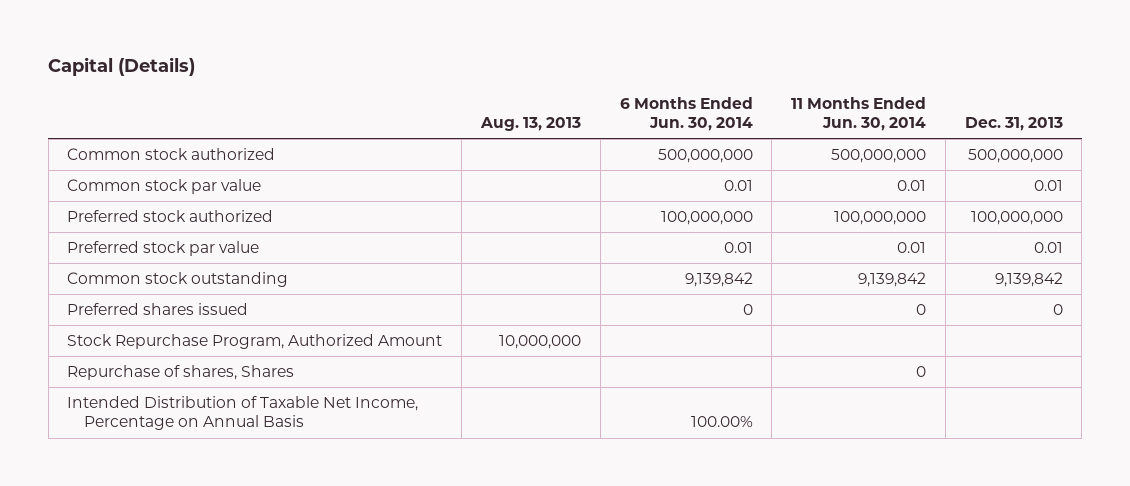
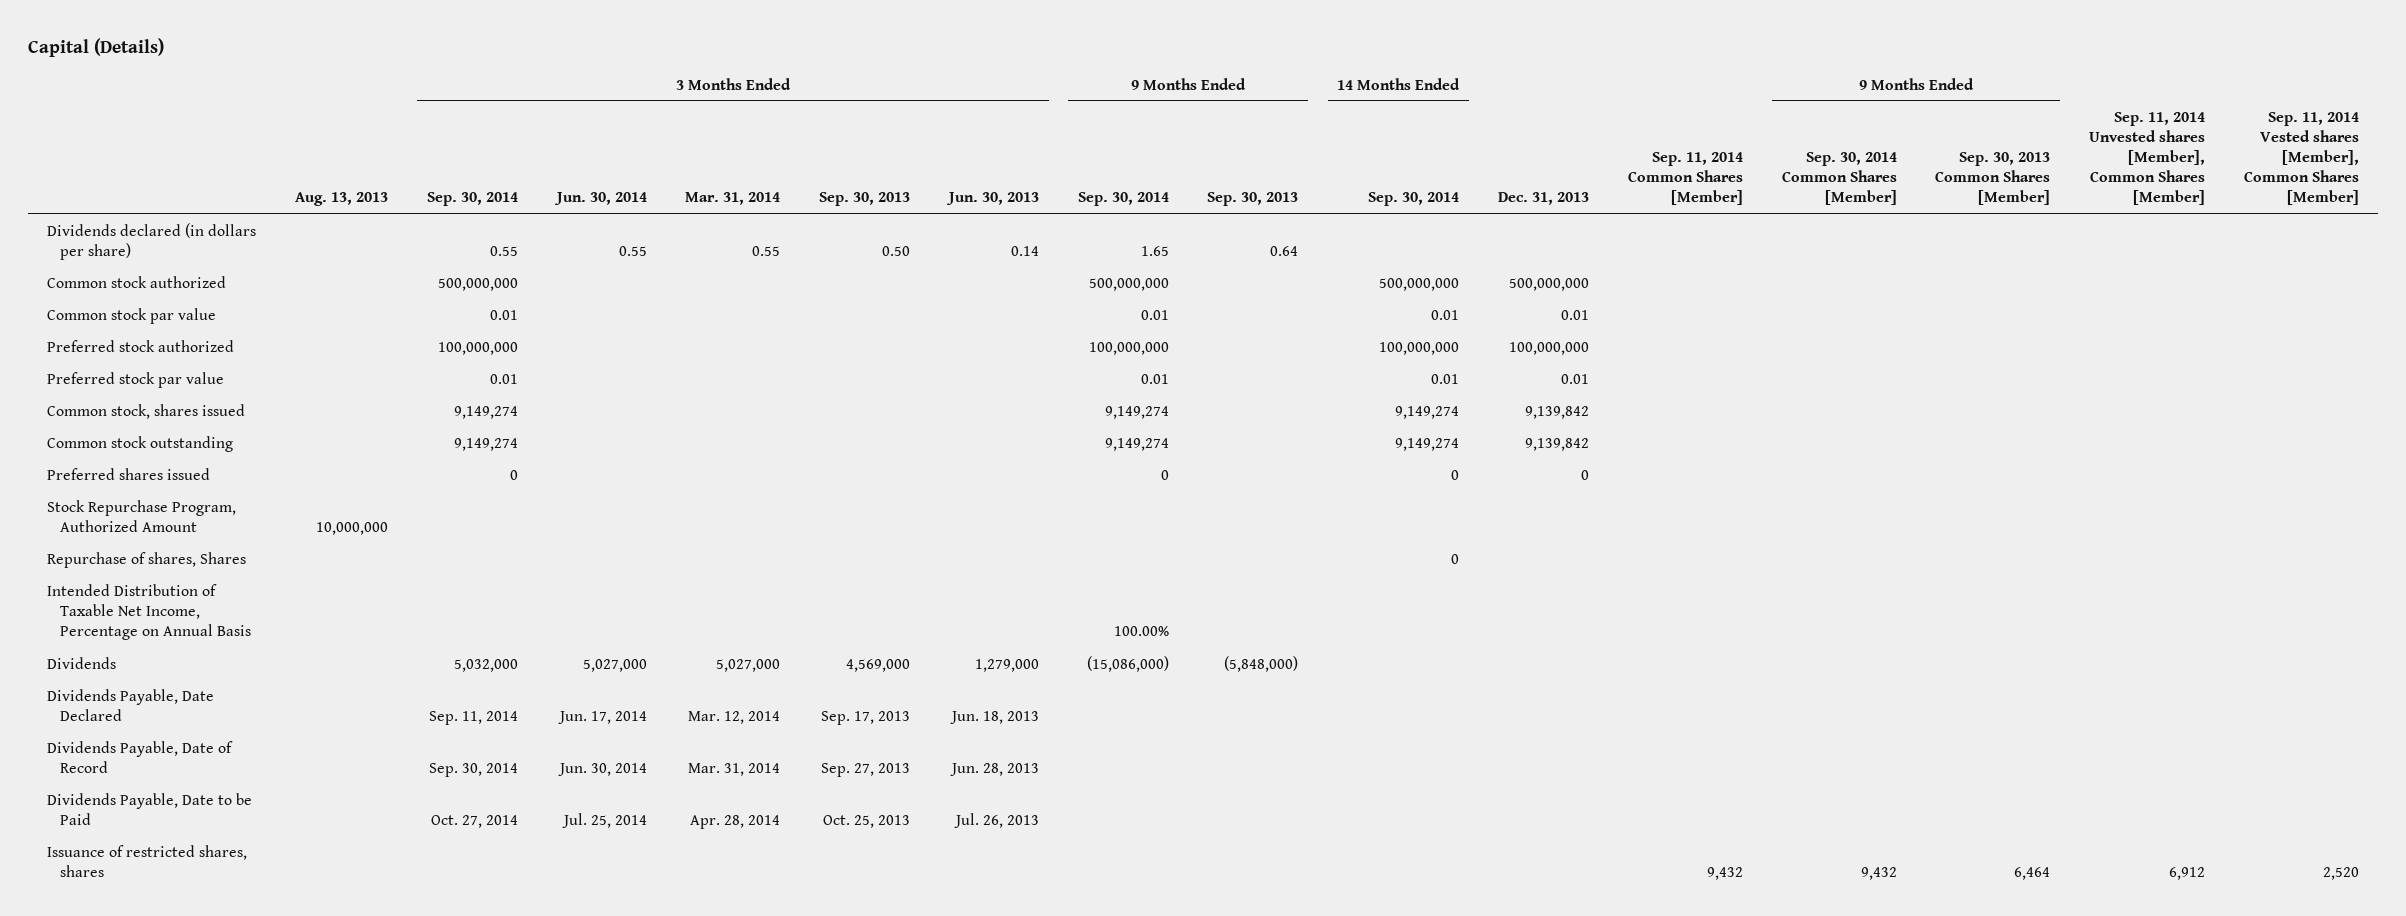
- | Aug. 13, 2013 | 6 Months Ended Jun. 30, 2014 | 11 Months Ended Jun. 30, 2014 | Dec. 31, 2013
+ | Aug. 13, 2013 | 3 Months Ended Sep. 30, 2014 | 3 Months Ended Jun. 30, 2014 | 3 Months Ended Mar. 31, 2014 | 3 Months Ended Sep. 30, 2013 | 3 Months Ended Jun. 30, 2013 | 9 Months Ended Sep. 30, 2014 | 9 Months Ended Sep. 30, 2013 | 14 Months Ended Sep. 30, 2014 | Dec. 31, 2013 | Sep. 11, 2014 Common Shares [Member] | 9 Months Ended Sep. 30, 2014 Common Shares [Member] | 9 Months Ended Sep. 30, 2013 Common Shares [Member] | Sep. 11, 2014 Unvested shares [Member], Common Shares [Member] | Sep. 11, 2014 Vested shares [Member], Common Shares [Member]
+ Dividends declared (in dollars per share) | | 0.55 | 0.55 | 0.55 | 0.50 | 0.14 | 1.65 | 0.64 | | | | | | |
+ Common stock, shares issued | | 9,149,274 | | | | | 9,149,274 | | 9,149,274 | 9,139,842 | | | | |
+ Dividends | | 5,032,000 | 5,027,000 | 5,027,000 | 4,569,000 | 1,279,000 | (15,086,000) | (5,848,000) | | | | | | |
+ Dividends Payable, Date Declared | | Sep. 11, 2014 | Jun. 17, 2014 | Mar. 12, 2014 | Sep. 17, 2013 | Jun. 18, 2013 | | | | | | | | |
+ Dividends Payable, Date of Record | | Sep. 30, 2014 | Jun. 30, 2014 | Mar. 31, 2014 | Sep. 27, 2013 | Jun. 28, 2013 | | | | | | | | |
+ Dividends Payable, Date to be Paid | | Oct. 27, 2014 | Jul. 25, 2014 | Apr. 28, 2014 | Oct. 25, 2013 | Jul. 26, 2013 | | | | | | | | |
+ Issuance of restricted shares, shares | | | | | | | | | | | 9,432 | 9,432 | 6,464 | 6,912 | 2,520

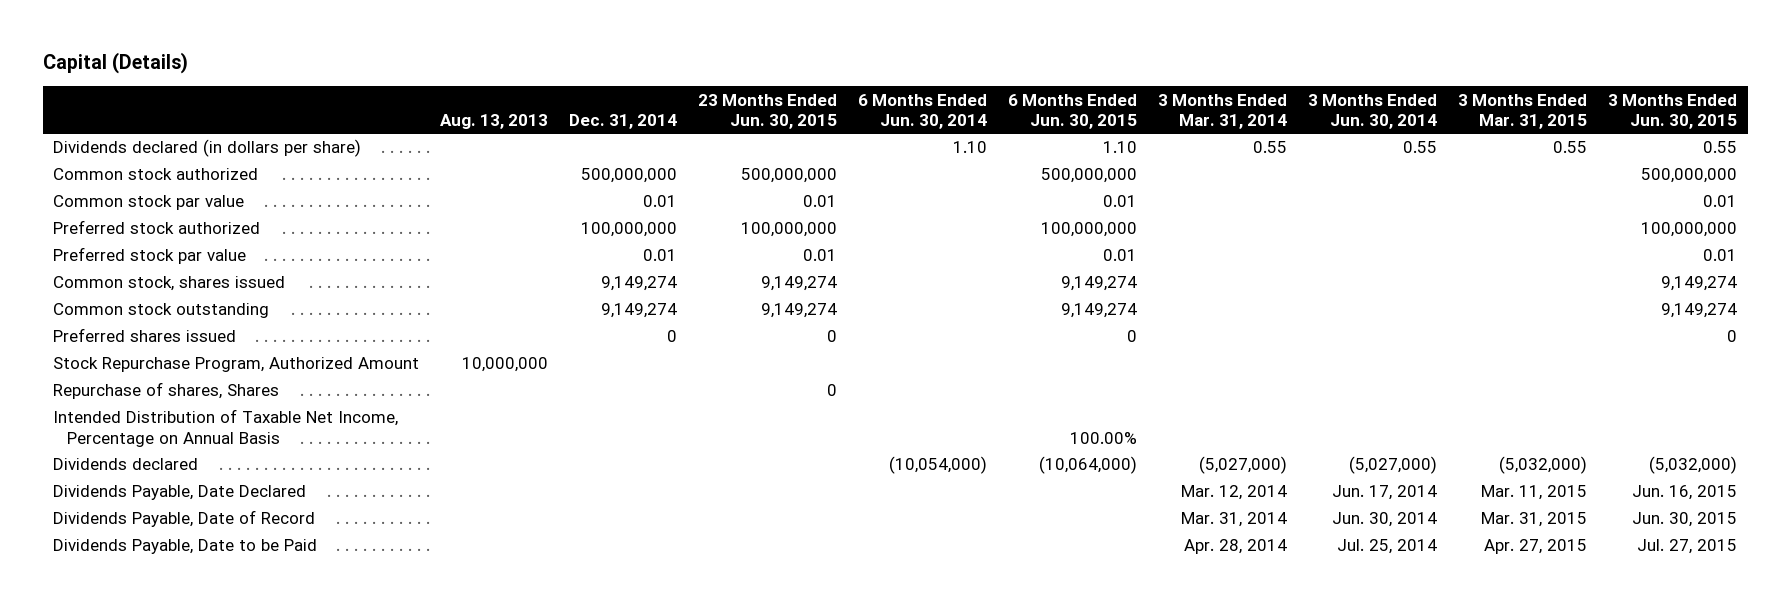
- | Aug. 13, 2013 | 3 Months Ended Sep. 30, 2014 | 3 Months Ended Jun. 30, 2014 | 3 Months Ended Mar. 31, 2014 | 3 Months Ended Sep. 30, 2013 | 3 Months Ended Jun. 30, 2013 | 9 Months Ended Sep. 30, 2014 | 9 Months Ended Sep. 30, 2013 | 14 Months Ended Sep. 30, 2014 | Dec. 31, 2013 | Sep. 11, 2014 Common Shares [Member] | 9 Months Ended Sep. 30, 2014 Common Shares [Member] | 9 Months Ended Sep. 30, 2013 Common Shares [Member] | Sep. 11, 2014 Unvested shares [Member], Common Shares [Member] | Sep. 11, 2014 Vested shares [Member], Common Shares [Member]
+ | Aug. 13, 2013 | Dec. 31, 2014 | 23 Months Ended Jun. 30, 2015 | 6 Months Ended Jun. 30, 2014 | 6 Months Ended Jun. 30, 2015 | 3 Months Ended Mar. 31, 2014 | 3 Months Ended Jun. 30, 2014 | 3 Months Ended Mar. 31, 2015 | 3 Months Ended Jun. 30, 2015
- Dividends | | 5,032,000 | 5,027,000 | 5,027,000 | 4,569,000 | 1,279,000 | (15,086,000) | (5,848,000) | | | | | | |
+ Dividends declared | | | | (10,054,000) | (10,064,000) | (5,027,000) | (5,027,000) | (5,032,000) | (5,032,000)
- Issuance of restricted shares, shares | | | | | | | | | | | 9,432 | 9,432 | 6,464 | 6,912 | 2,520

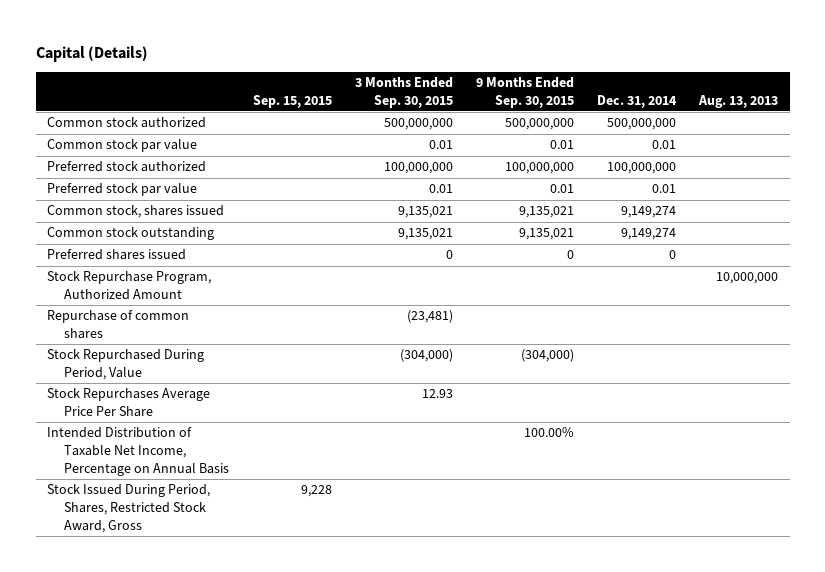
- | Aug. 13, 2013 | Dec. 31, 2014 | 23 Months Ended Jun. 30, 2015 | 6 Months Ended Jun. 30, 2014 | 6 Months Ended Jun. 30, 2015 | 3 Months Ended Mar. 31, 2014 | 3 Months Ended Jun. 30, 2014 | 3 Months Ended Mar. 31, 2015 | 3 Months Ended Jun. 30, 2015
+ | Sep. 15, 2015 | 3 Months Ended Sep. 30, 2015 | 9 Months Ended Sep. 30, 2015 | Dec. 31, 2014 | Aug. 13, 2013
- Dividends declared (in dollars per share) | | | | 1.10 | 1.10 | 0.55 | 0.55 | 0.55 | 0.55
- Repurchase of shares, Shares | | | 0 | | | | | |
+ Repurchase of common shares | | (23,481) | | |
+ Stock Repurchased During Period, Value | | (304,000) | (304,000) | |
+ Stock Repurchases Average Price Per Share | | 12.93 | | |
- Dividends declared | | | | (10,054,000) | (10,064,000) | (5,027,000) | (5,027,000) | (5,032,000) | (5,032,000)
- Dividends Payable, Date Declared | | | | | | Mar. 12, 2014 | Jun. 17, 2014 | Mar. 11, 2015 | Jun. 16, 2015
- Dividends Payable, Date of Record | | | | | | Mar. 31, 2014 | Jun. 30, 2014 | Mar. 31, 2015 | Jun. 30, 2015
- Dividends Payable, Date to be Paid | | | | | | Apr. 28, 2014 | Jul. 25, 2014 | Apr. 27, 2015 | Jul. 27, 2015
+ Stock Issued During Period, Shares, Restricted Stock Award, Gross | 9,228 | | | |

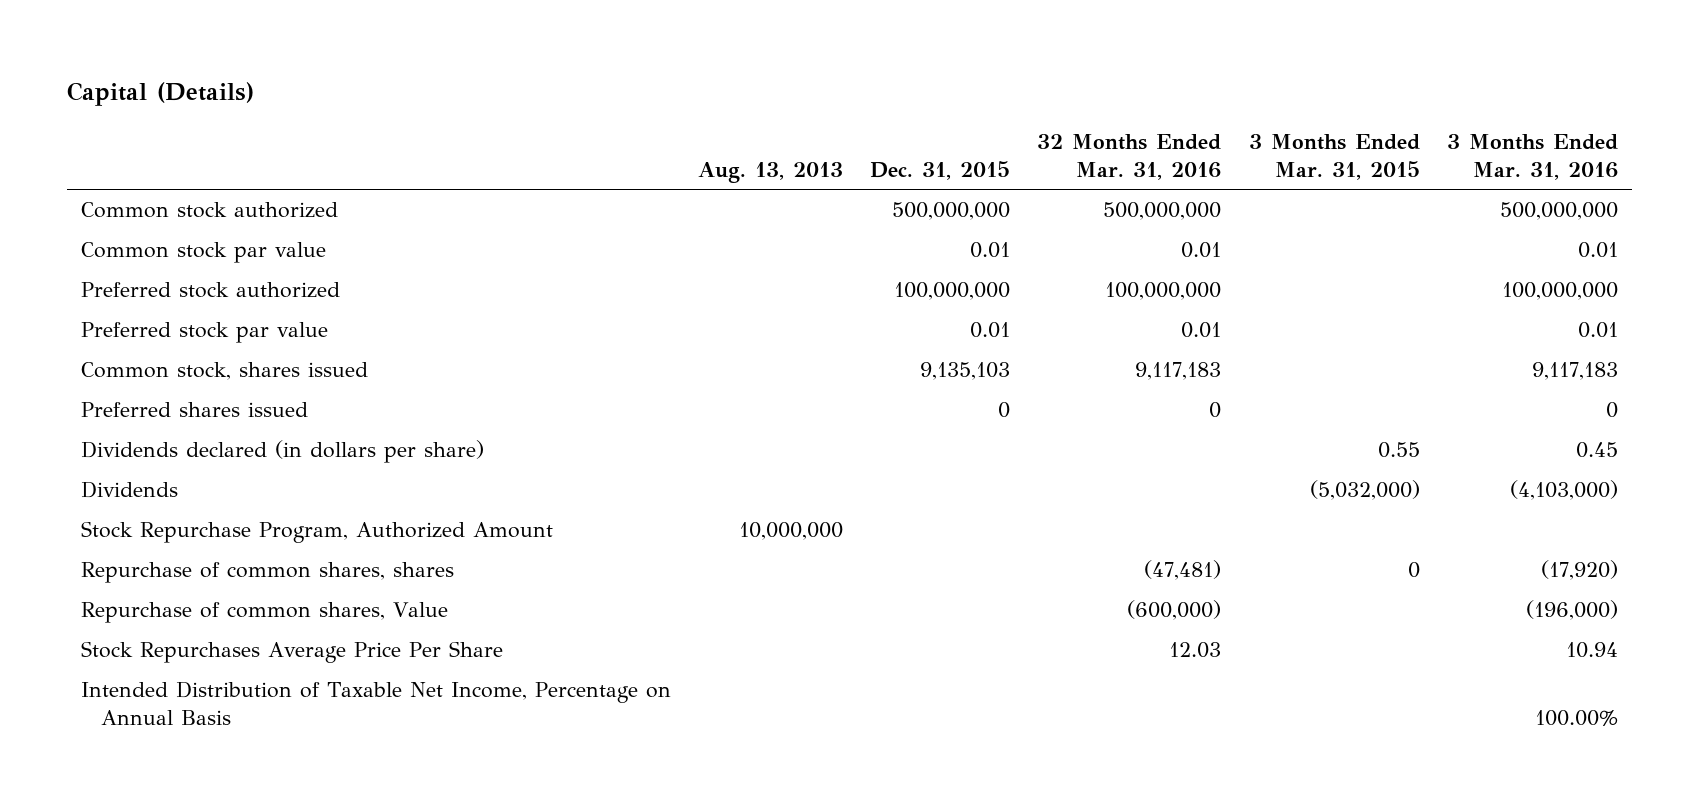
- | Sep. 15, 2015 | 3 Months Ended Sep. 30, 2015 | 9 Months Ended Sep. 30, 2015 | Dec. 31, 2014 | Aug. 13, 2013
+ | Aug. 13, 2013 | Dec. 31, 2015 | 32 Months Ended Mar. 31, 2016 | 3 Months Ended Mar. 31, 2015 | 3 Months Ended Mar. 31, 2016
- Common stock outstanding | | 9,135,021 | 9,135,021 | 9,149,274 |
+ Dividends declared (in dollars per share) | | | | 0.55 | 0.45
+ Dividends | | | | (5,032,000) | (4,103,000)
- Repurchase of common shares | | (23,481) | | |
- Stock Repurchased During Period, Value | | (304,000) | (304,000) | |
+ Repurchase of common shares, shares | | | (47,481) | 0 | (17,920)
+ Repurchase of common shares, Value | | | (600,000) | | (196,000)
- Stock Issued During Period, Shares, Restricted Stock Award, Gross | 9,228 | | | |

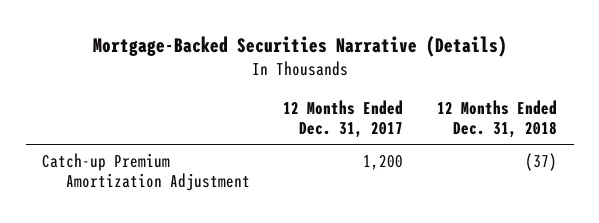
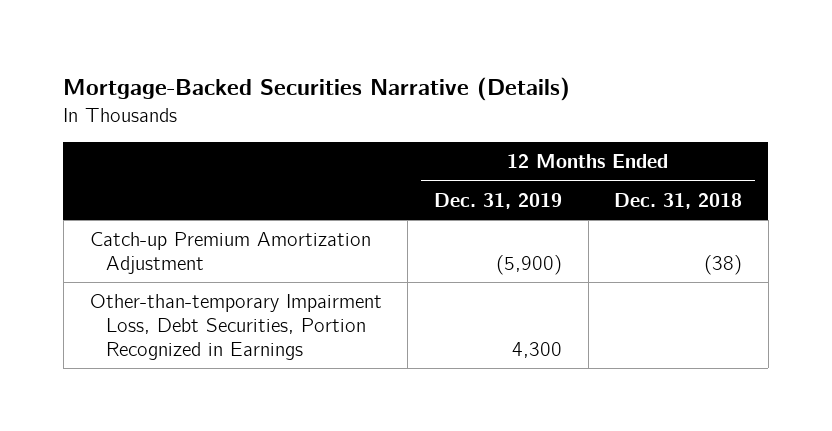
- | 12 Months Ended Dec. 31, 2017 | 12 Months Ended Dec. 31, 2018
+ | 12 Months Ended Dec. 31, 2019 | 12 Months Ended Dec. 31, 2018
- Catch-up Premium Amortization Adjustment | 1,200 | (37)
+ Catch-up Premium Amortization Adjustment | (5,900) | (38)
+ Other-than-temporary Impairment Loss, Debt Securities, Portion Recognized in Earnings | 4,300 |

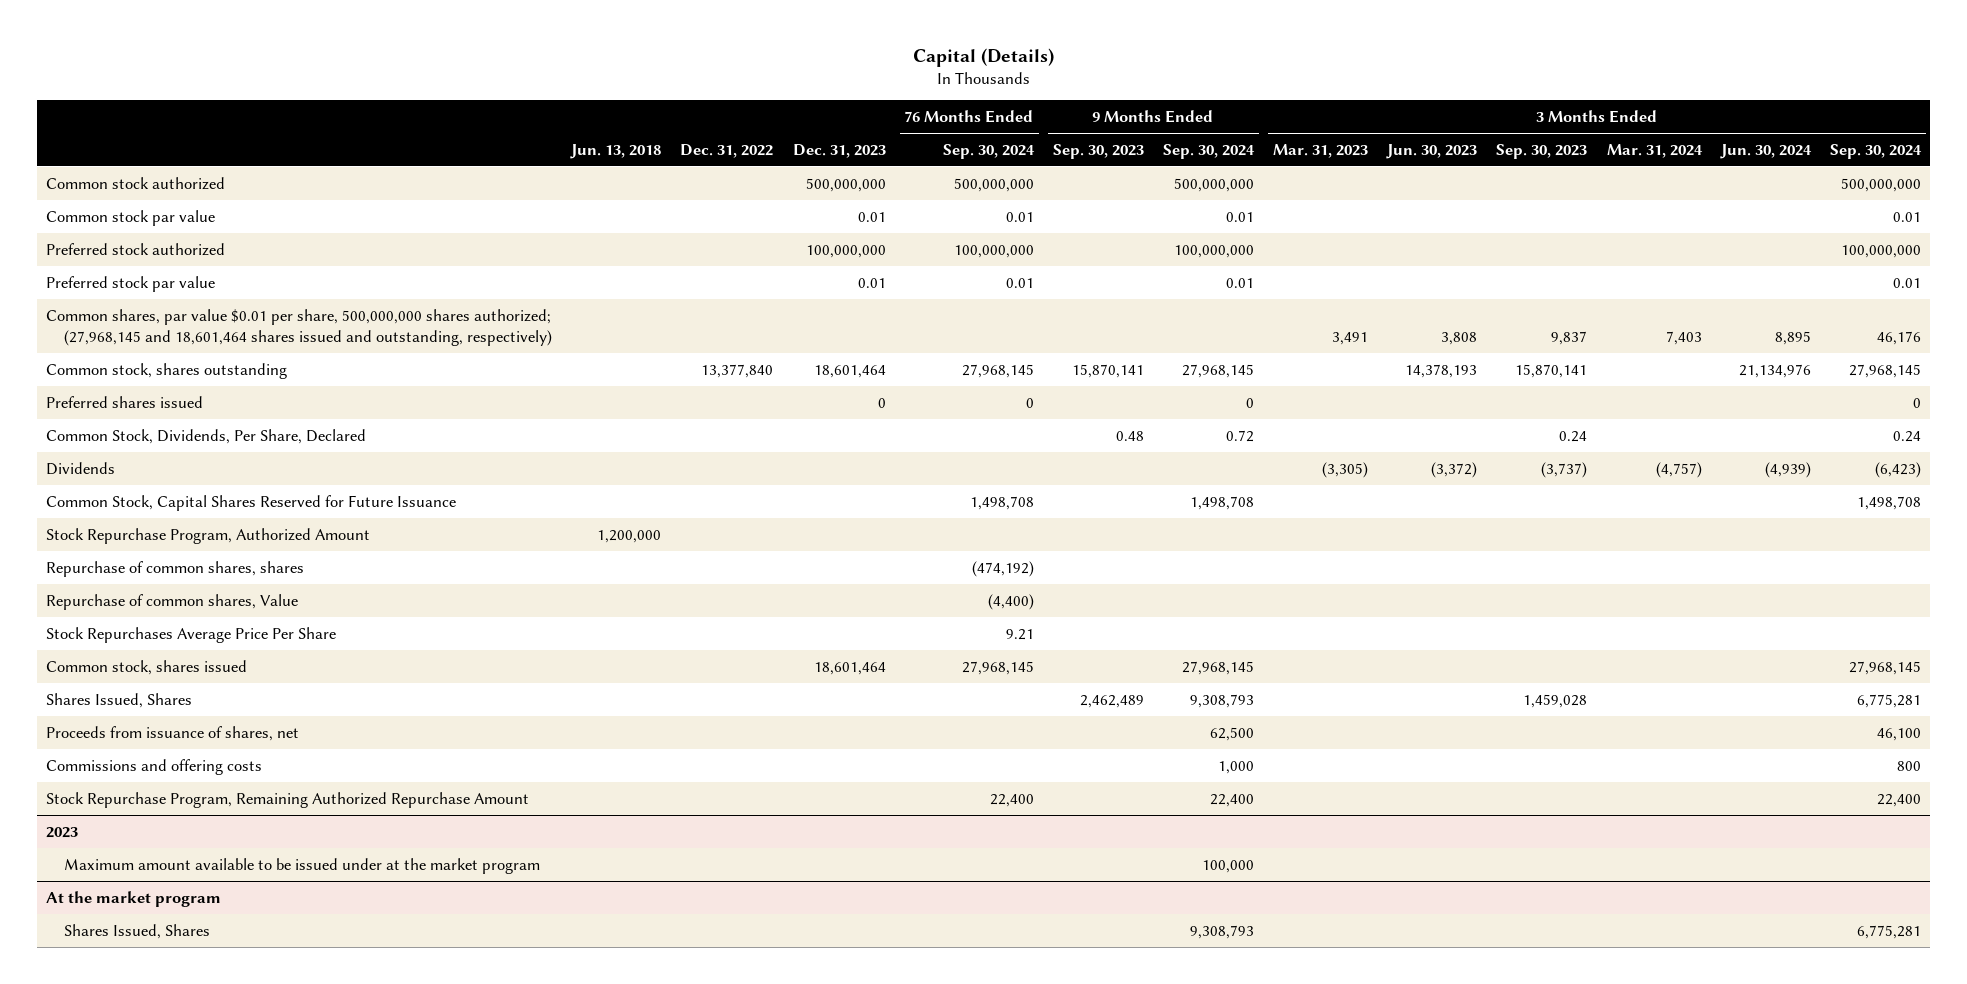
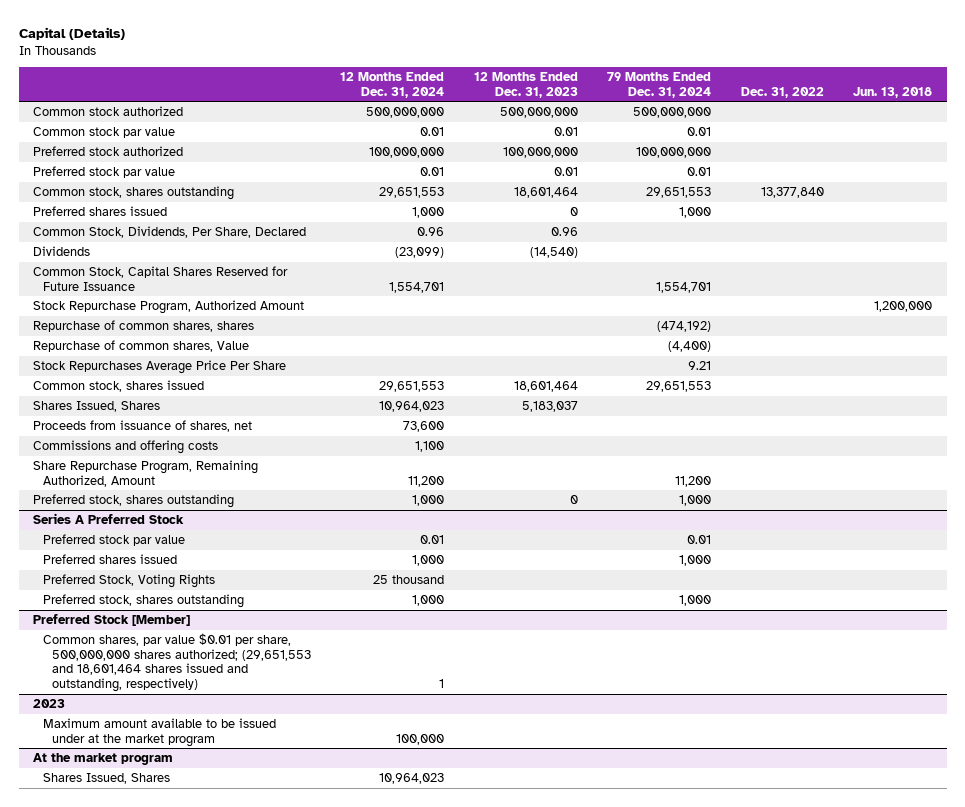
- | Jun. 13, 2018 | Dec. 31, 2022 | Dec. 31, 2023 | 76 Months Ended Sep. 30, 2024 | 9 Months Ended Sep. 30, 2023 | 9 Months Ended Sep. 30, 2024 | 3 Months Ended Mar. 31, 2023 | 3 Months Ended Jun. 30, 2023 | 3 Months Ended Sep. 30, 2023 | 3 Months Ended Mar. 31, 2024 | 3 Months Ended Jun. 30, 2024 | 3 Months Ended Sep. 30, 2024
+ | 12 Months Ended Dec. 31, 2024 | 12 Months Ended Dec. 31, 2023 | 79 Months Ended Dec. 31, 2024 | Dec. 31, 2022 | Jun. 13, 2018
- Common shares, par value $0.01 per share, 500,000,000 shares authorized; (27,968,145 and 18,601,464 shares issued and outstanding, respectively) | | | | | | | 3,491 | 3,808 | 9,837 | 7,403 | 8,895 | 46,176
- Stock Repurchase Program, Remaining Authorized Repurchase Amount | | | | 22,400 | | 22,400 | | | | | | 22,400
+ Share Repurchase Program, Remaining Authorized, Amount | 11,200 | | 11,200 | |
+ Preferred stock, shares outstanding | 1,000 | 0 | 1,000 | |
+ Series A Preferred Stock
+ Preferred stock par value | 0.01 | | 0.01 | |
+ Preferred shares issued | 1,000 | | 1,000 | |
+ Preferred Stock, Voting Rights | 25 thousand | | | |
+ Preferred stock, shares outstanding | 1,000 | | 1,000 | |
+ Preferred Stock [Member]
+ Common shares, par value $0.01 per share, 500,000,000 shares authorized; (29,651,553 and 18,601,464 shares issued and outstanding, respectively) | 1 | | | |

